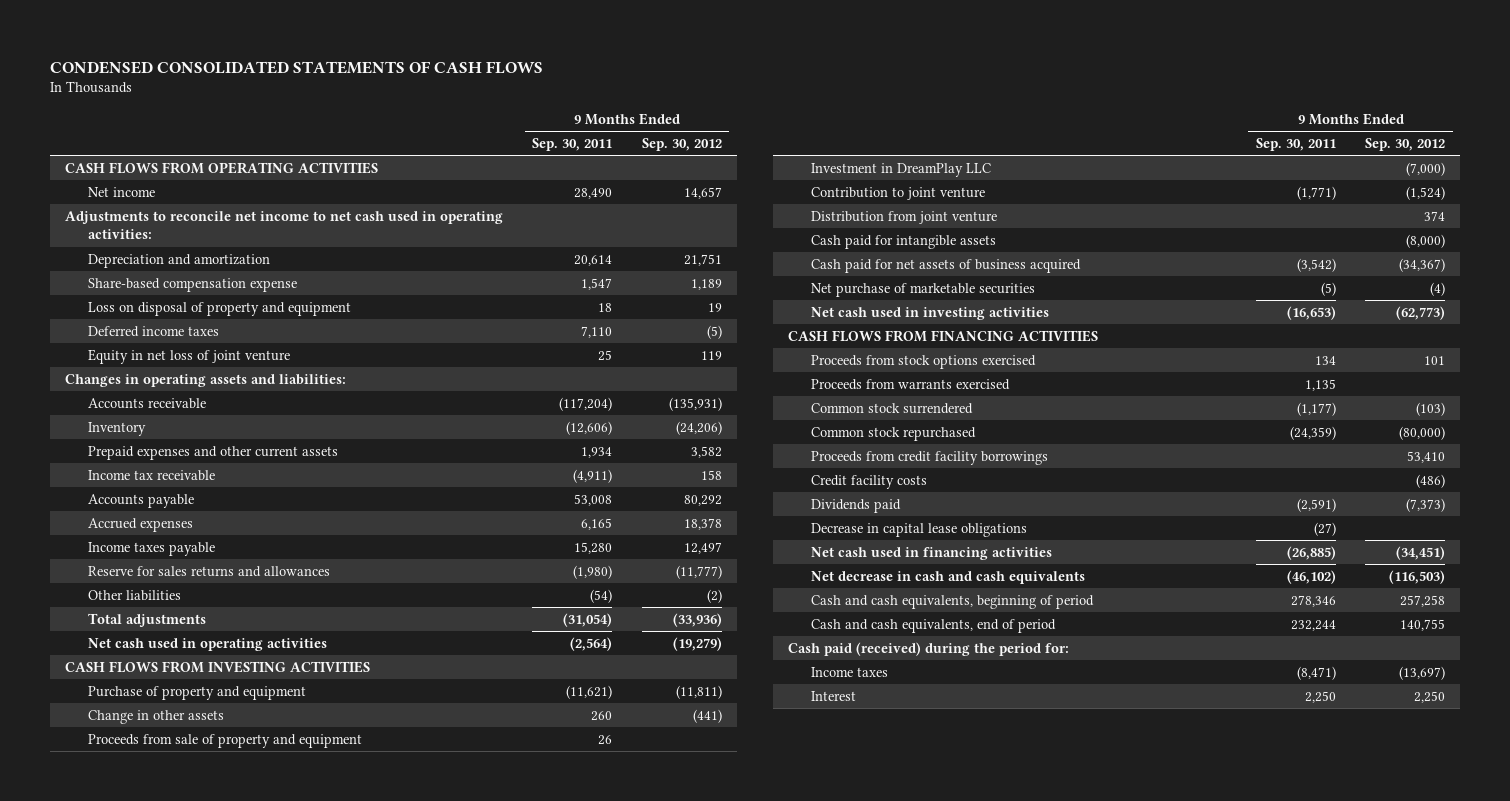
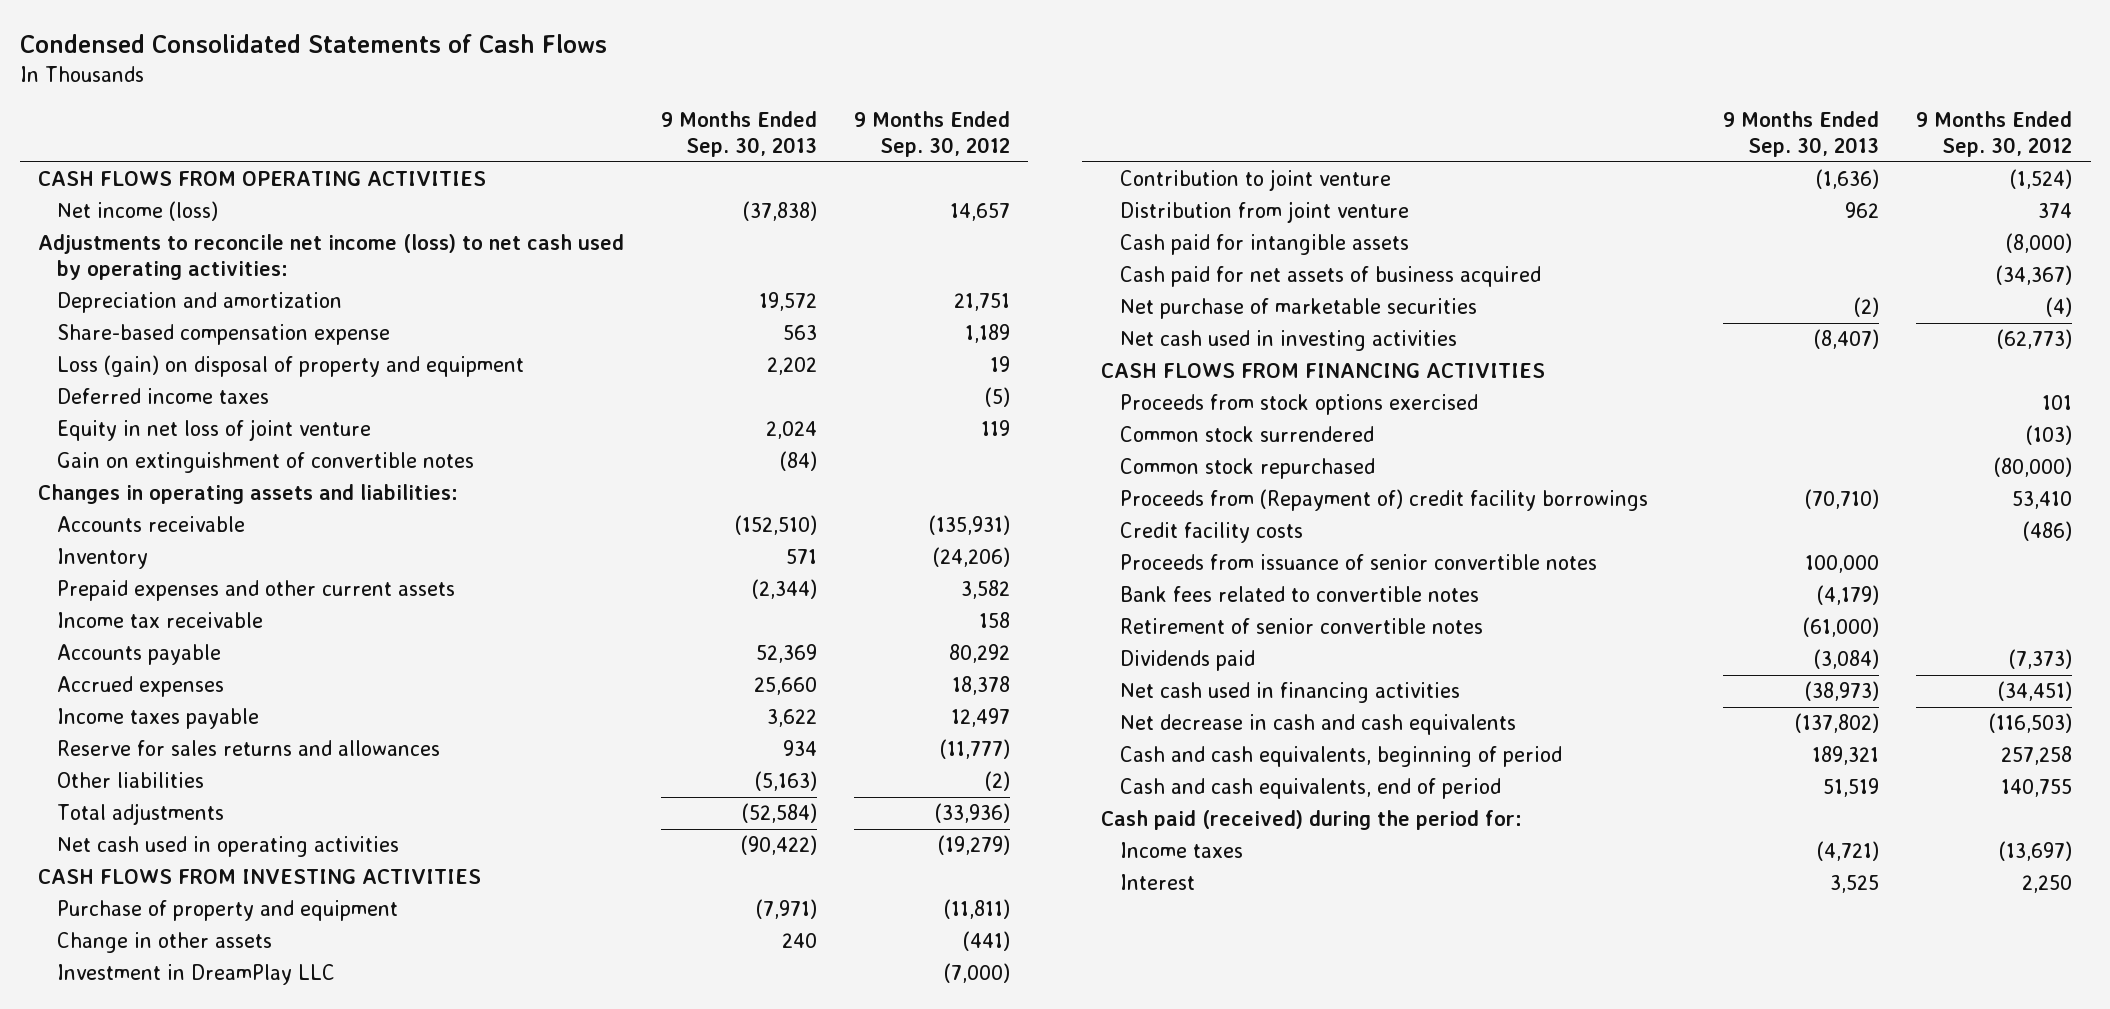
- CONDENSED CONSOLIDATED STATEMENTS OF CASH FLOWS
+ Condensed Consolidated Statements of Cash Flows
- | 9 Months Ended Sep. 30, 2011 | 9 Months Ended Sep. 30, 2012
+ | 9 Months Ended Sep. 30, 2013 | 9 Months Ended Sep. 30, 2012
- Net income | 28,490 | 14,657
- Adjustments to reconcile net income to net cash used in operating activities:
+ Net income (loss) | (37,838) | 14,657
+ Adjustments to reconcile net income (loss) to net cash used by operating activities:
- Loss on disposal of property and equipment | 18 | 19
+ Loss (gain) on disposal of property and equipment | 2,202 | 19
+ Gain on extinguishment of convertible notes | (84) |
- Proceeds from sale of property and equipment | 26 |
- Proceeds from warrants exercised | 1,135 |
- Proceeds from credit facility borrowings | | 53,410
+ Proceeds from (Repayment of) credit facility borrowings | (70,710) | 53,410
+ Proceeds from issuance of senior convertible notes | 100,000 |
+ Bank fees related to convertible notes | (4,179) |
+ Retirement of senior convertible notes | (61,000) |
- Decrease in capital lease obligations | (27) |

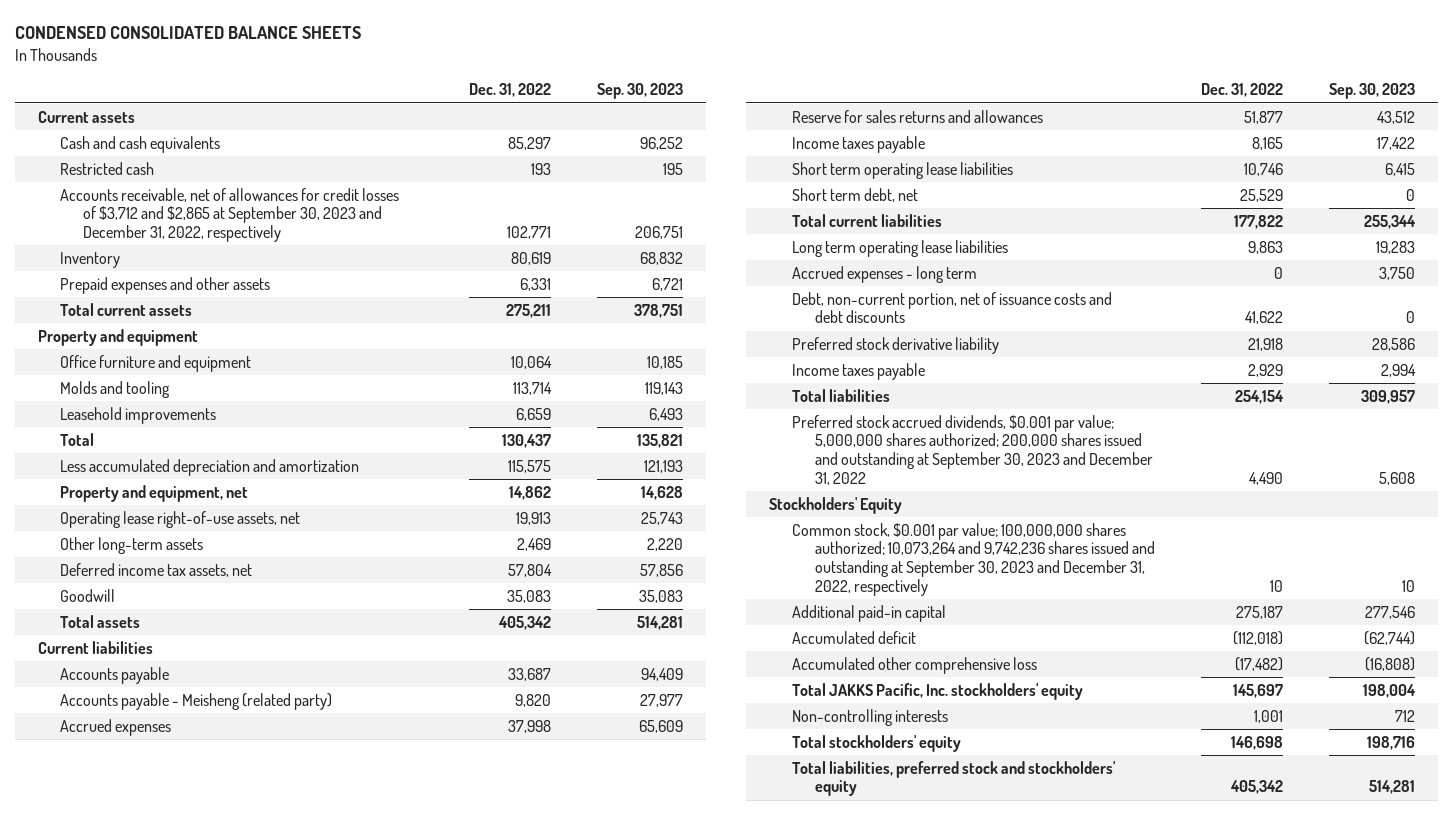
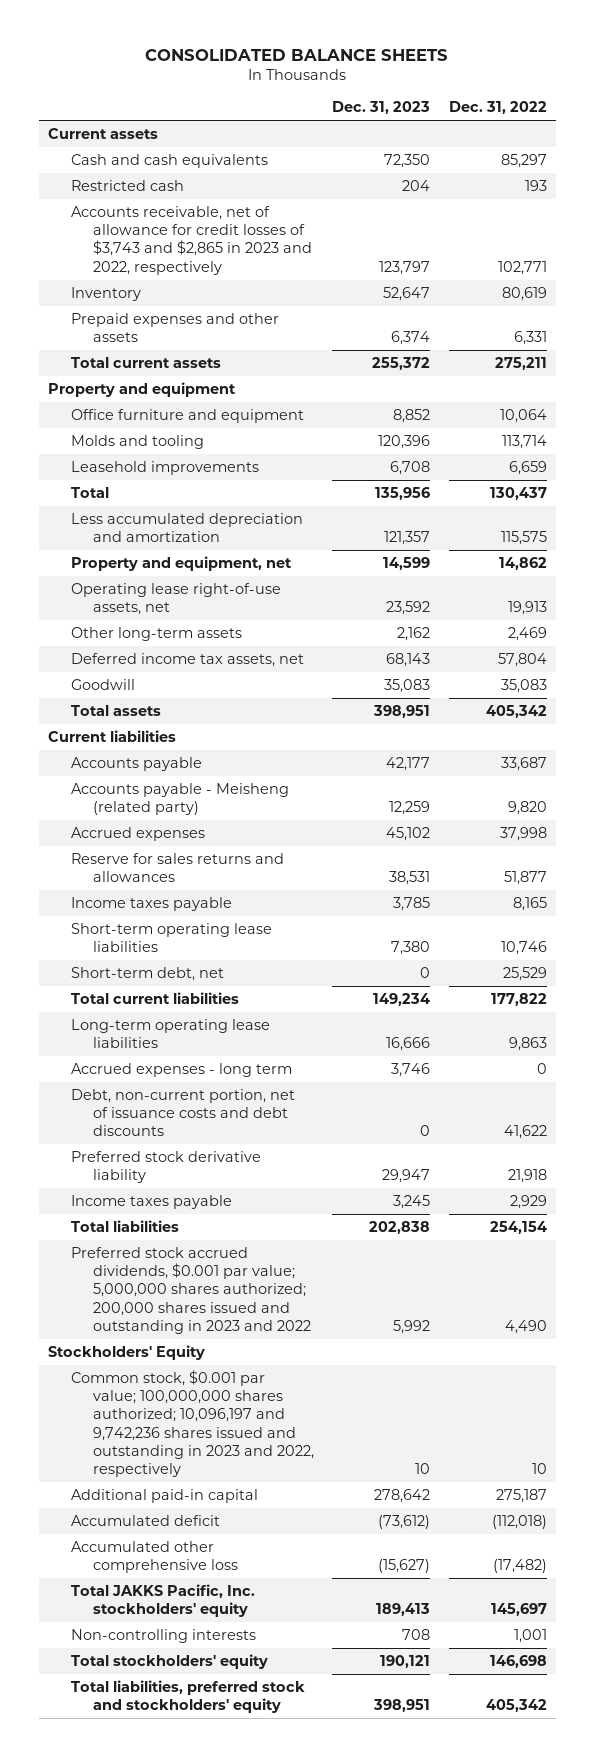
- CONDENSED CONSOLIDATED BALANCE SHEETS
+ CONSOLIDATED BALANCE SHEETS
- | Dec. 31, 2022 | Sep. 30, 2023
+ | Dec. 31, 2023 | Dec. 31, 2022
- Accounts receivable, net of allowances for credit losses of $3,712 and $2,865 at September 30, 2023 and December 31, 2022, respectively | 102,771 | 206,751
+ Accounts receivable, net of allowance for credit losses of $3,743 and $2,865 in 2023 and 2022, respectively | 123,797 | 102,771
- Short term operating lease liabilities | 10,746 | 6,415
- Short term debt, net | 25,529 | 0
+ Short-term operating lease liabilities | 7,380 | 10,746
+ Short-term debt, net | 0 | 25,529
- Long term operating lease liabilities | 9,863 | 19,283
+ Long-term operating lease liabilities | 16,666 | 9,863
- Preferred stock accrued dividends, $0.001 par value; 5,000,000 shares authorized; 200,000 shares issued and outstanding at September 30, 2023 and December 31, 2022 | 4,490 | 5,608
+ Preferred stock accrued dividends, $0.001 par value; 5,000,000 shares authorized; 200,000 shares issued and outstanding in 2023 and 2022 | 5,992 | 4,490
- Common stock, $0.001 par value; 100,000,000 shares authorized; 10,073,264 and 9,742,236 shares issued and outstanding at September 30, 2023 and December 31, 2022, respectively | 10 | 10
+ Common stock, $0.001 par value; 100,000,000 shares authorized; 10,096,197 and 9,742,236 shares issued and outstanding in 2023 and 2022, respectively | 10 | 10

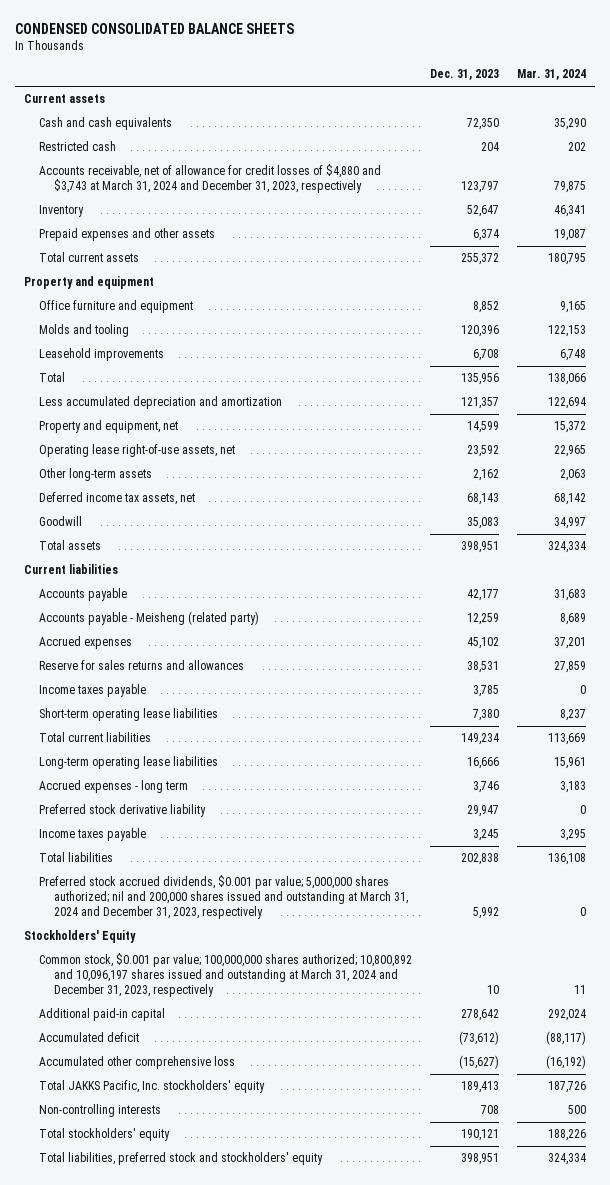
- CONSOLIDATED BALANCE SHEETS
+ CONDENSED CONSOLIDATED BALANCE SHEETS
- | Dec. 31, 2023 | Dec. 31, 2022
+ | Dec. 31, 2023 | Mar. 31, 2024
- Accounts receivable, net of allowance for credit losses of $3,743 and $2,865 in 2023 and 2022, respectively | 123,797 | 102,771
+ Accounts receivable, net of allowance for credit losses of $4,880 and $3,743 at March 31, 2024 and December 31, 2023, respectively | 123,797 | 79,875
- Short-term debt, net | 0 | 25,529
- Debt, non-current portion, net of issuance costs and debt discounts | 0 | 41,622
- Preferred stock accrued dividends, $0.001 par value; 5,000,000 shares authorized; 200,000 shares issued and outstanding in 2023 and 2022 | 5,992 | 4,490
+ Preferred stock accrued dividends, $0.001 par value; 5,000,000 shares authorized; nil and 200,000 shares issued and outstanding at March 31, 2024 and December 31, 2023, respectively | 5,992 | 0
- Common stock, $0.001 par value; 100,000,000 shares authorized; 10,096,197 and 9,742,236 shares issued and outstanding in 2023 and 2022, respectively | 10 | 10
+ Common stock, $0.001 par value; 100,000,000 shares authorized; 10,800,892 and 10,096,197 shares issued and outstanding at March 31, 2024 and December 31, 2023, respectively | 10 | 11

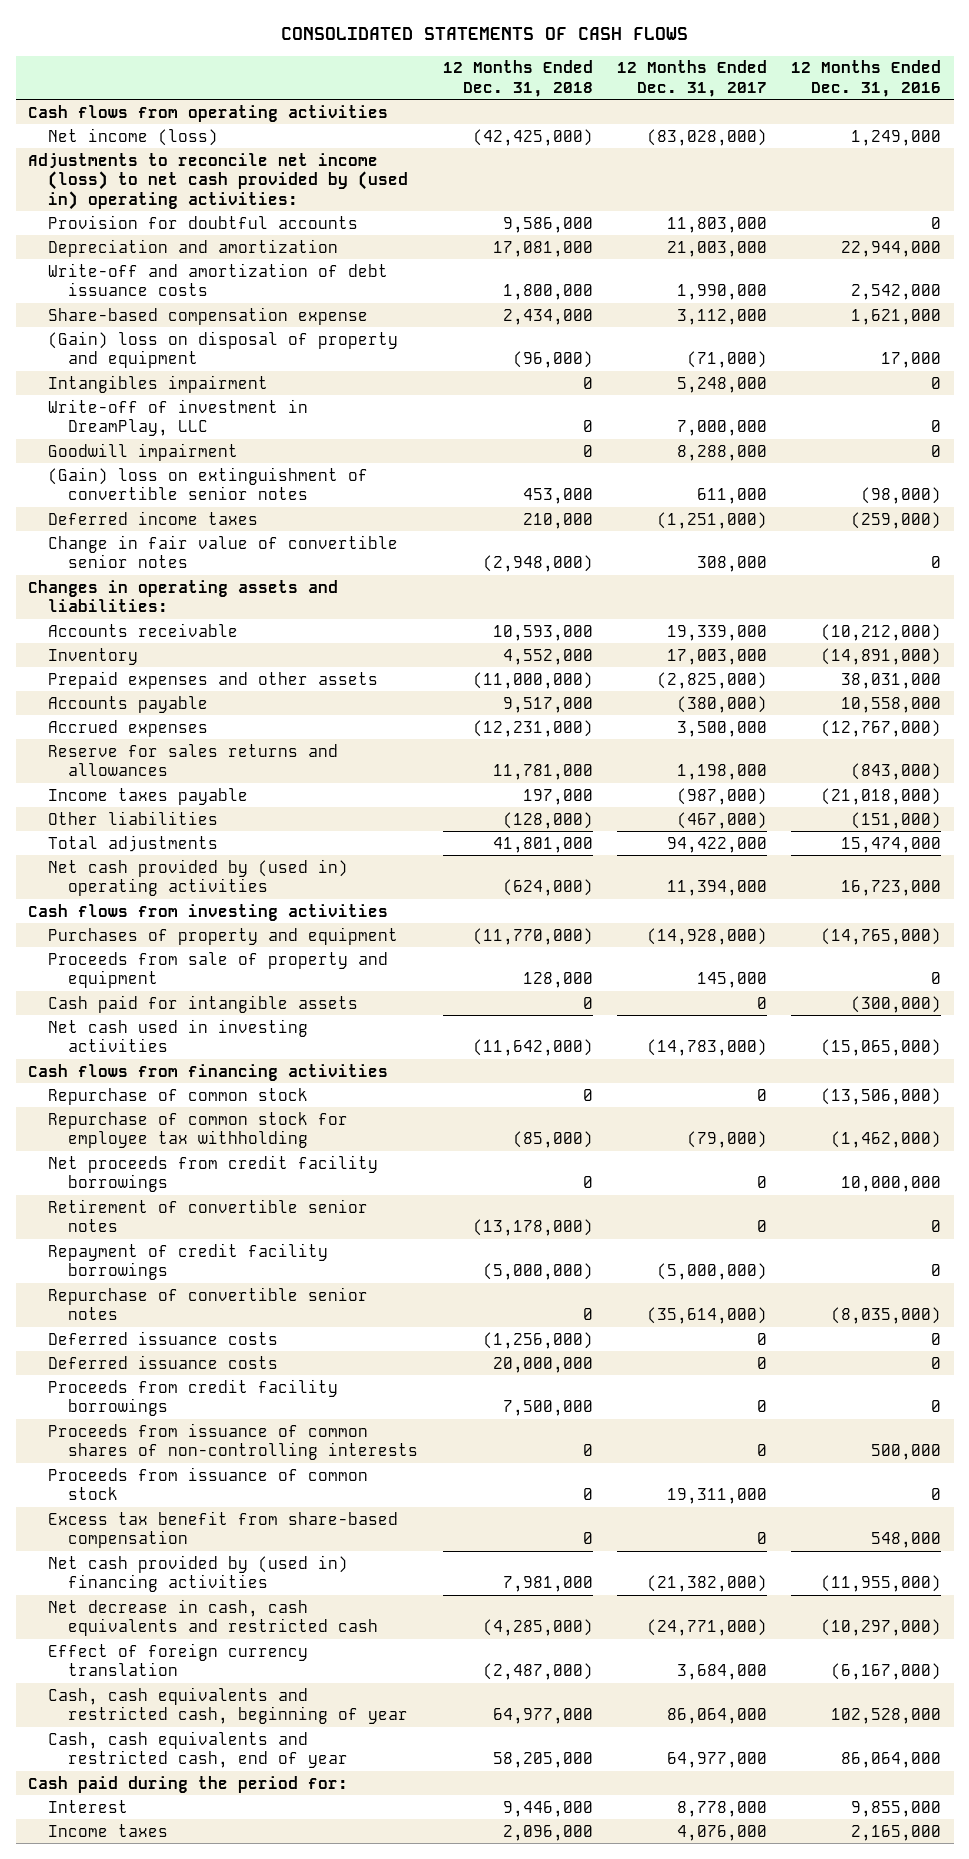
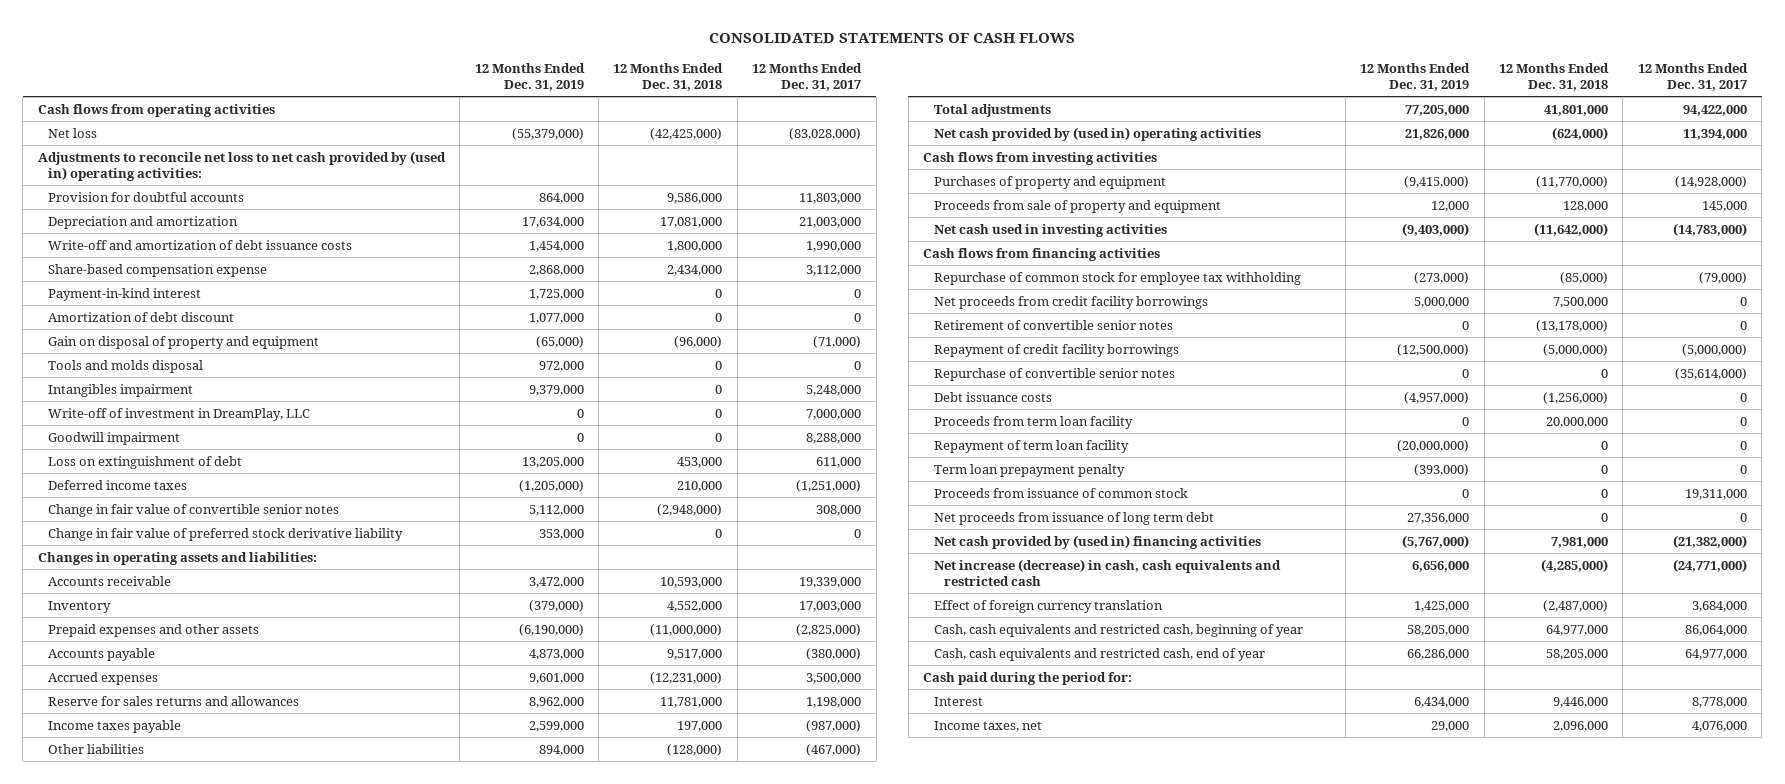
- | 12 Months Ended Dec. 31, 2018 | 12 Months Ended Dec. 31, 2017 | 12 Months Ended Dec. 31, 2016
+ | 12 Months Ended Dec. 31, 2019 | 12 Months Ended Dec. 31, 2018 | 12 Months Ended Dec. 31, 2017
- Net income (loss) | (42,425,000) | (83,028,000) | 1,249,000
- Adjustments to reconcile net income (loss) to net cash provided by (used in) operating activities:
+ Net loss | (55,379,000) | (42,425,000) | (83,028,000)
+ Adjustments to reconcile net loss to net cash provided by (used in) operating activities:
- (Gain) loss on disposal of property and equipment | (96,000) | (71,000) | 17,000
+ Payment-in-kind interest | 1,725,000 | 0 | 0
+ Amortization of debt discount | 1,077,000 | 0 | 0
+ Gain on disposal of property and equipment | (65,000) | (96,000) | (71,000)
+ Tools and molds disposal | 972,000 | 0 | 0
- (Gain) loss on extinguishment of convertible senior notes | 453,000 | 611,000 | (98,000)
+ Loss on extinguishment of debt | 13,205,000 | 453,000 | 611,000
+ Change in fair value of preferred stock derivative liability | 353,000 | 0 | 0
- Cash paid for intangible assets | 0 | 0 | (300,000)
- Repurchase of common stock | 0 | 0 | (13,506,000)
- Net proceeds from credit facility borrowings | 0 | 0 | 10,000,000
+ Net proceeds from credit facility borrowings | 5,000,000 | 7,500,000 | 0
- Deferred issuance costs | (1,256,000) | 0 | 0
- Deferred issuance costs | 20,000,000 | 0 | 0
- Proceeds from credit facility borrowings | 7,500,000 | 0 | 0
- Proceeds from issuance of common shares of non-controlling interests | 0 | 0 | 500,000
+ Debt issuance costs | (4,957,000) | (1,256,000) | 0
+ Proceeds from term loan facility | 0 | 20,000,000 | 0
+ Repayment of term loan facility | (20,000,000) | 0 | 0
+ Term loan prepayment penalty | (393,000) | 0 | 0
- Excess tax benefit from share-based compensation | 0 | 0 | 548,000
+ Net proceeds from issuance of long term debt | 27,356,000 | 0 | 0
- Net decrease in cash, cash equivalents and restricted cash | (4,285,000) | (24,771,000) | (10,297,000)
+ Net increase (decrease) in cash, cash equivalents and restricted cash | 6,656,000 | (4,285,000) | (24,771,000)
- Income taxes | 2,096,000 | 4,076,000 | 2,165,000
+ Income taxes, net | 29,000 | 2,096,000 | 4,076,000

